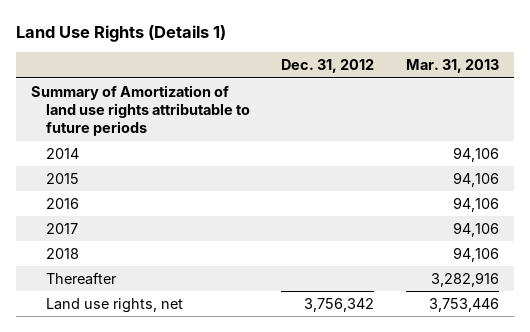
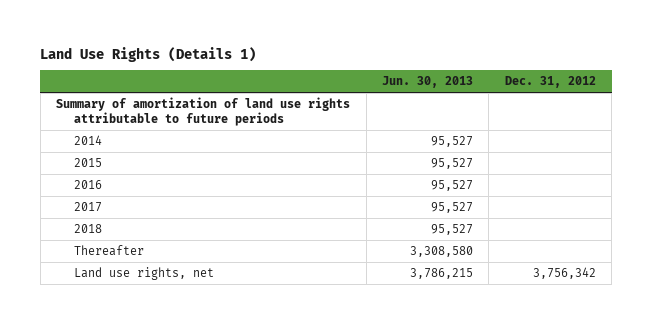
- | Dec. 31, 2012 | Mar. 31, 2013
+ | Jun. 30, 2013 | Dec. 31, 2012
- Summary of Amortization of land use rights attributable to future periods
+ Summary of amortization of land use rights attributable to future periods

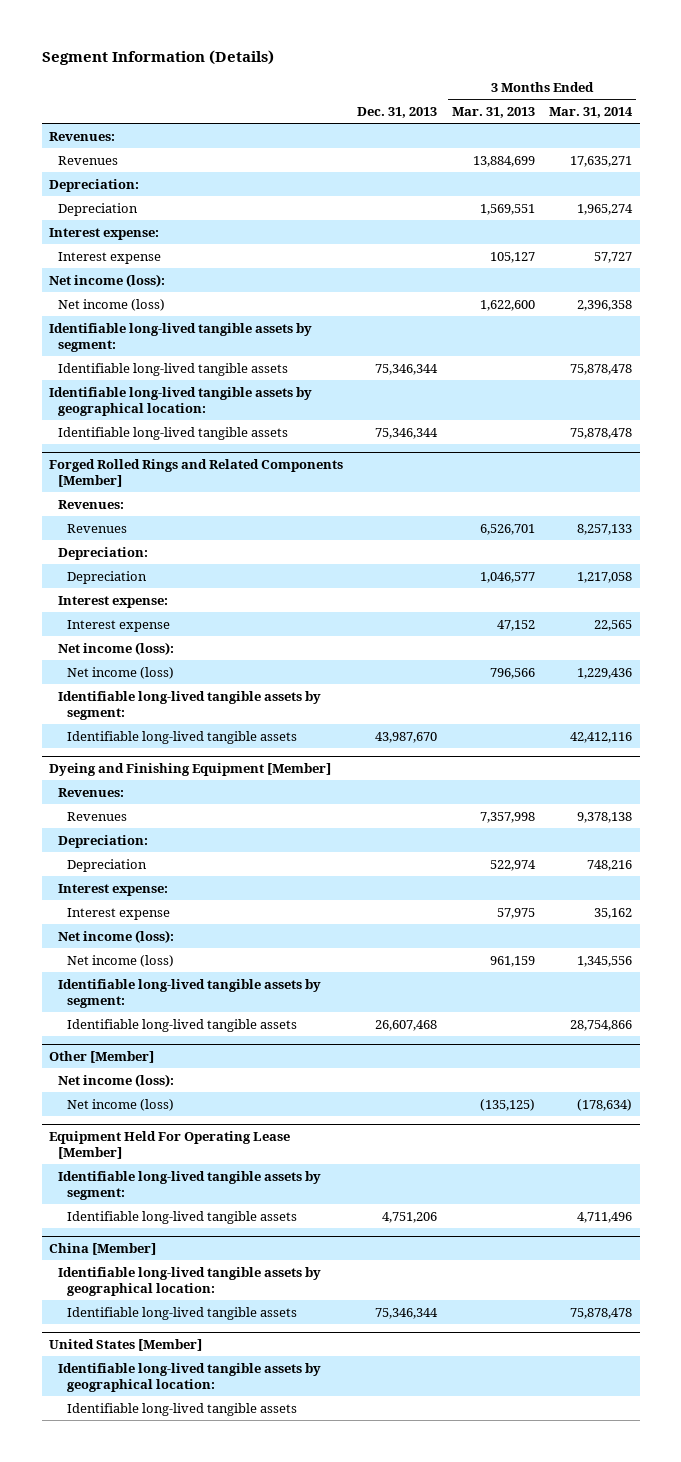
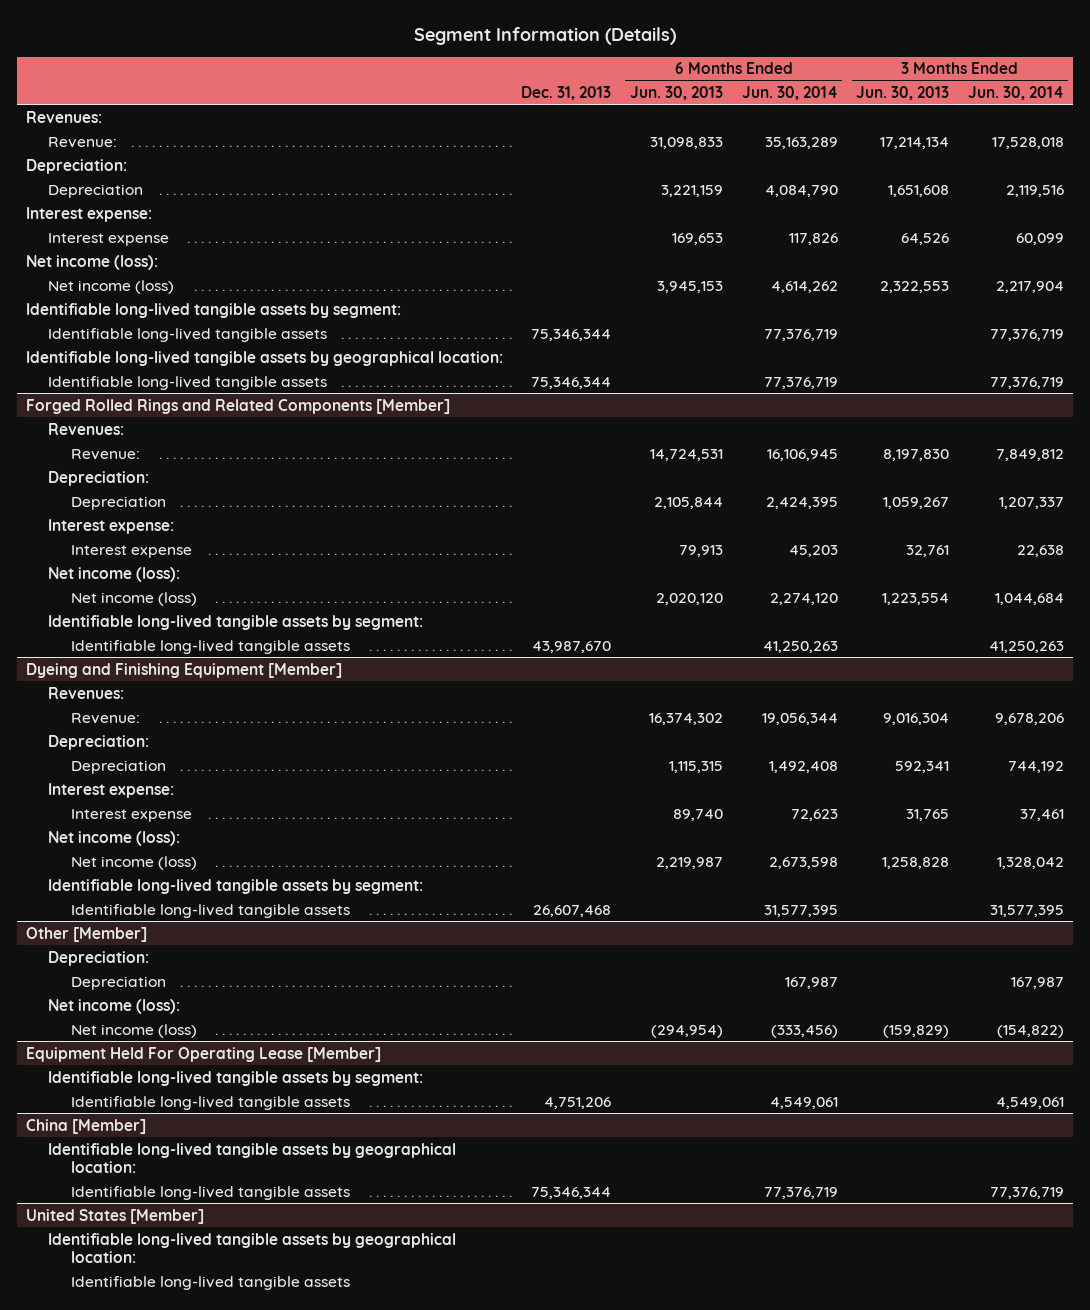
- | Dec. 31, 2013 | 3 Months Ended Mar. 31, 2013 | 3 Months Ended Mar. 31, 2014
+ | Dec. 31, 2013 | 6 Months Ended Jun. 30, 2013 | 6 Months Ended Jun. 30, 2014 | 3 Months Ended Jun. 30, 2013 | 3 Months Ended Jun. 30, 2014
- Revenues | | 13,884,699 | 17,635,271
+ Revenue: | | 31,098,833 | 35,163,289 | 17,214,134 | 17,528,018
@ Forged Rolled Rings and Related Components [Member]
- Revenues | | 6,526,701 | 8,257,133
+ Revenue: | | 14,724,531 | 16,106,945 | 8,197,830 | 7,849,812
@ Dyeing and Finishing Equipment [Member]
- Revenues | | 7,357,998 | 9,378,138
+ Revenue: | | 16,374,302 | 19,056,344 | 9,016,304 | 9,678,206
@ Other [Member]
+ Depreciation:
+ Depreciation | | | 167,987 | | 167,987

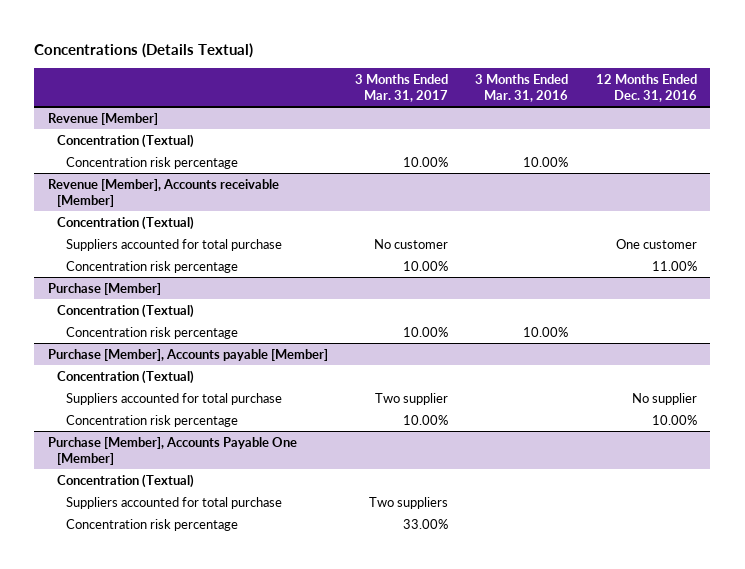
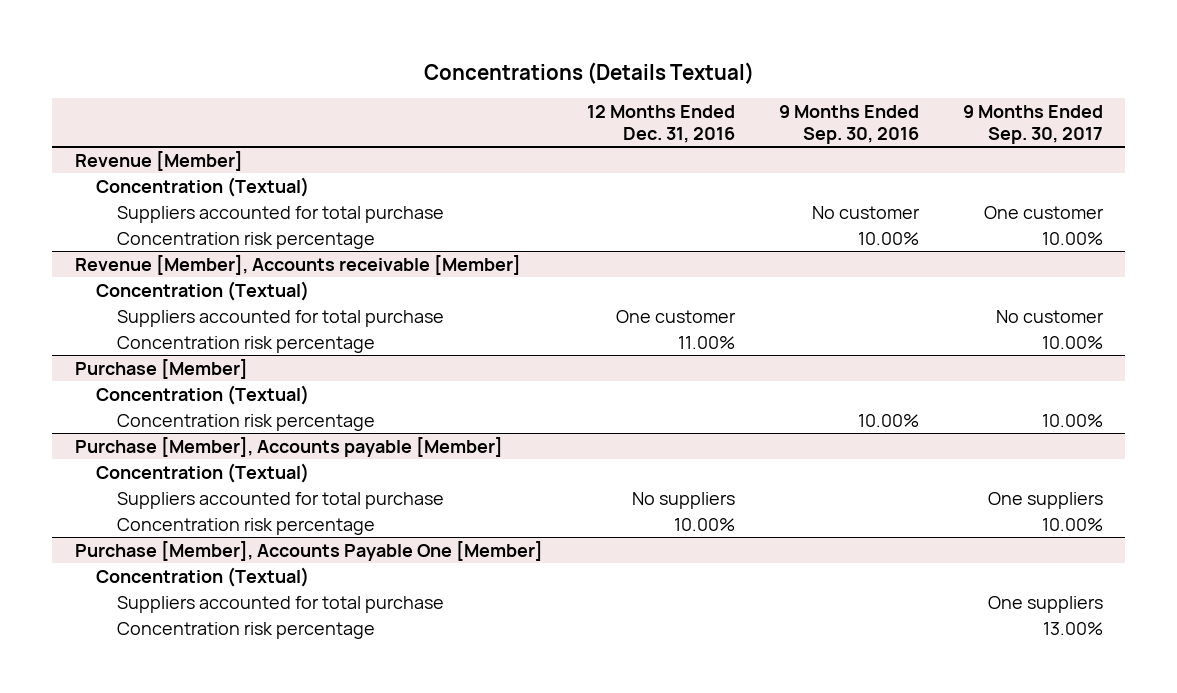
- | 3 Months Ended Mar. 31, 2017 | 3 Months Ended Mar. 31, 2016 | 12 Months Ended Dec. 31, 2016
+ | 12 Months Ended Dec. 31, 2016 | 9 Months Ended Sep. 30, 2016 | 9 Months Ended Sep. 30, 2017
@ Revenue [Member]
+ Suppliers accounted for total purchase | | No customer | One customer
@ Purchase [Member], Accounts payable [Member]
- Suppliers accounted for total purchase | Two supplier | | No supplier
+ Suppliers accounted for total purchase | No suppliers | | One suppliers

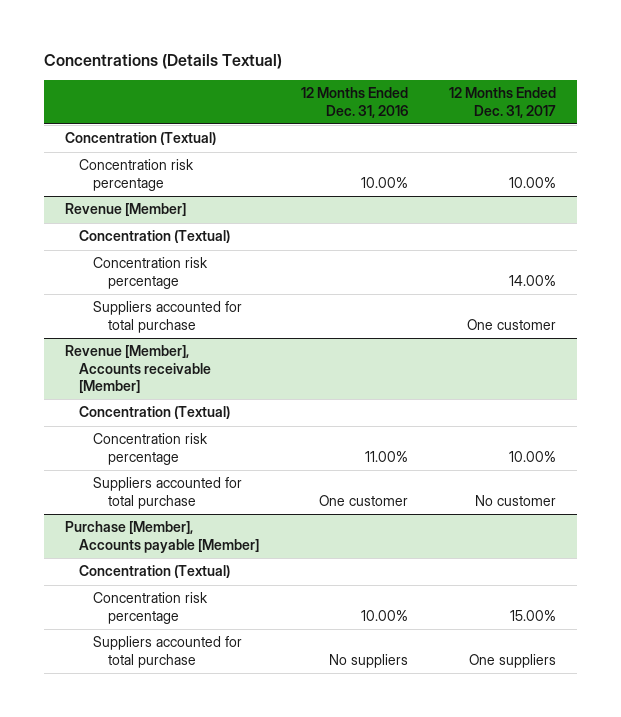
- | 12 Months Ended Dec. 31, 2016 | 9 Months Ended Sep. 30, 2016 | 9 Months Ended Sep. 30, 2017
+ | 12 Months Ended Dec. 31, 2016 | 12 Months Ended Dec. 31, 2017
+ Concentration (Textual)
+ Concentration risk percentage | 10.00% | 10.00%
@ Revenue [Member]
moved down: Suppliers accounted for total purchase | | One customer
- Purchase [Member]
- Concentration (Textual)
- Concentration risk percentage | | 10.00% | 10.00%
@ Revenue [Member], Accounts receivable [Member]
moved down: Suppliers accounted for total purchase | One customer | No customer
- Purchase [Member], Accounts Payable One [Member]
- Concentration (Textual)
- Suppliers accounted for total purchase | | | One suppliers
- Concentration risk percentage | | | 13.00%
@ Purchase [Member], Accounts payable [Member]
moved down: Suppliers accounted for total purchase | No suppliers | One suppliers

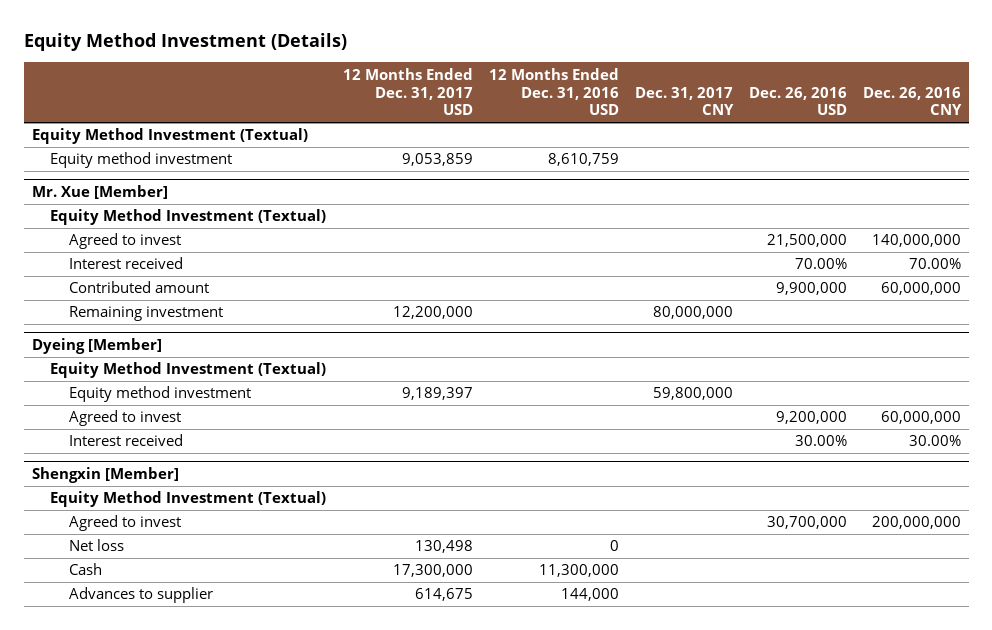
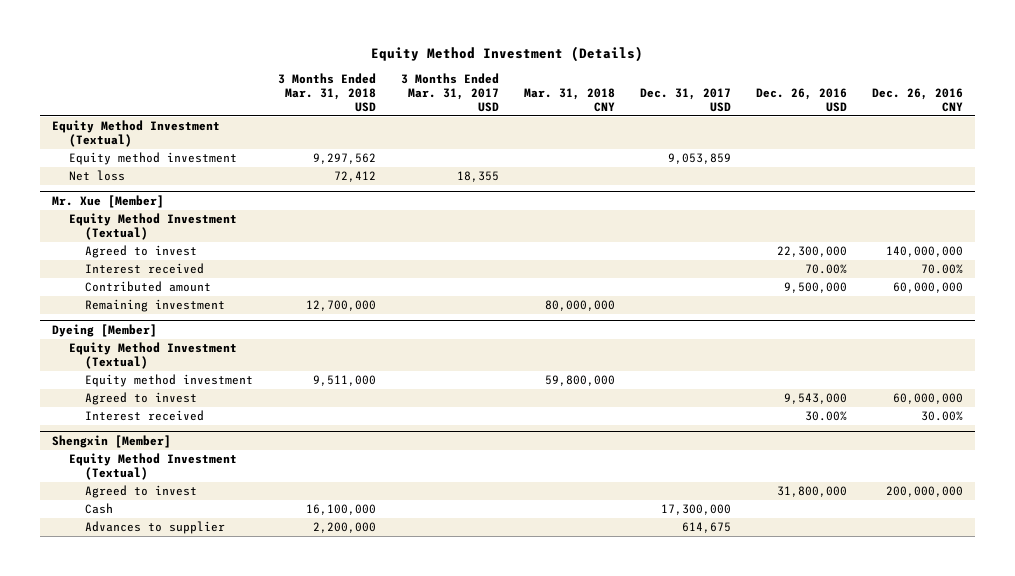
- | 12 Months Ended Dec. 31, 2017 USD | 12 Months Ended Dec. 31, 2016 USD | Dec. 31, 2017 CNY | Dec. 26, 2016 USD | Dec. 26, 2016 CNY
+ | 3 Months Ended Mar. 31, 2018 USD | 3 Months Ended Mar. 31, 2017 USD | Mar. 31, 2018 CNY | Dec. 31, 2017 USD | Dec. 26, 2016 USD | Dec. 26, 2016 CNY
+ Net loss | 72,412 | 18,355 | | | |
@ Mr. Xue [Member]
- Agreed to invest | | | | 21,500,000 | 140,000,000
+ Agreed to invest | | | | | 22,300,000 | 140,000,000
- Contributed amount | | | | 9,900,000 | 60,000,000
+ Contributed amount | | | | | 9,500,000 | 60,000,000
@ Dyeing [Member]
- Agreed to invest | | | | 9,200,000 | 60,000,000
+ Agreed to invest | | | | | 9,543,000 | 60,000,000
@ Shengxin [Member]
- Agreed to invest | | | | 30,700,000 | 200,000,000
- Net loss | 130,498 | 0 | | |
+ Agreed to invest | | | | | 31,800,000 | 200,000,000

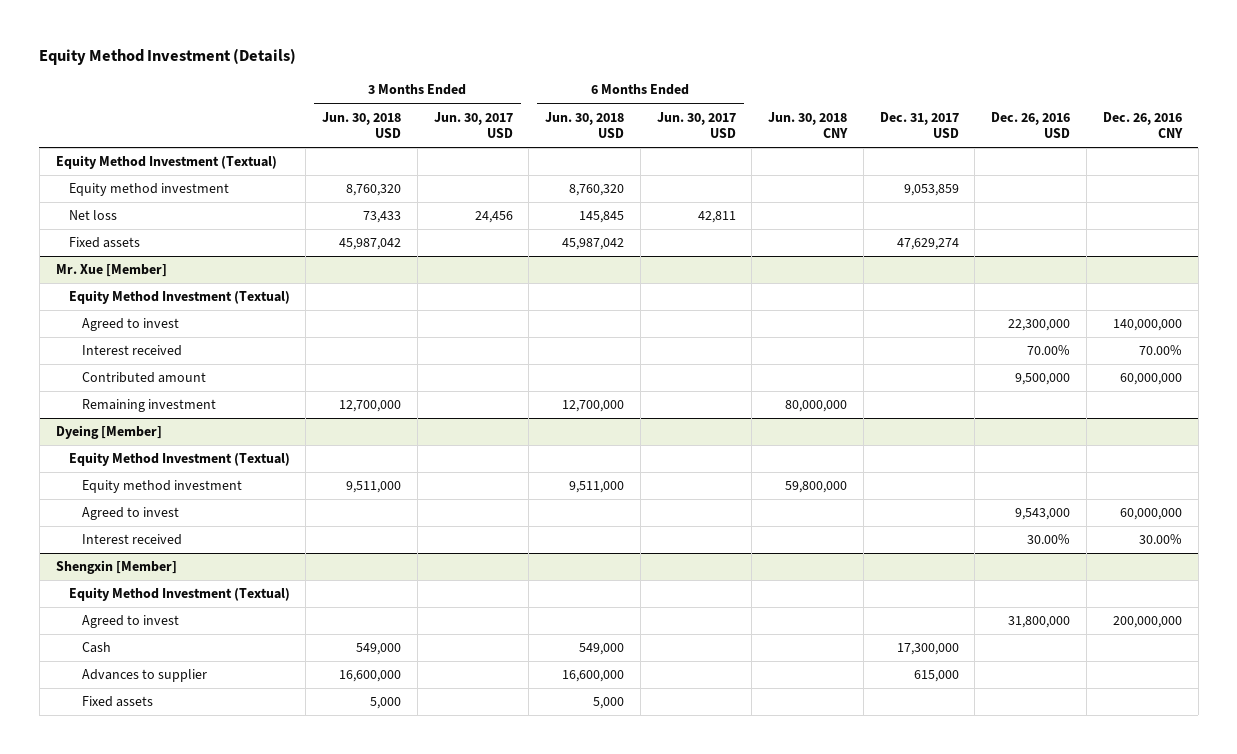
- | 3 Months Ended Mar. 31, 2018 USD | 3 Months Ended Mar. 31, 2017 USD | Mar. 31, 2018 CNY | Dec. 31, 2017 USD | Dec. 26, 2016 USD | Dec. 26, 2016 CNY
+ | 3 Months Ended Jun. 30, 2018 USD | 3 Months Ended Jun. 30, 2017 USD | 6 Months Ended Jun. 30, 2018 USD | 6 Months Ended Jun. 30, 2017 USD | Jun. 30, 2018 CNY | Dec. 31, 2017 USD | Dec. 26, 2016 USD | Dec. 26, 2016 CNY
+ Fixed assets | 45,987,042 | | 45,987,042 | | | 47,629,274 | |
@ Shengxin [Member]
- Advances to supplier | 2,200,000 | | | 614,675 | |
+ Advances to supplier | 16,600,000 | | 16,600,000 | | | 615,000 | |
+ Fixed assets | 5,000 | | 5,000 | | | | |

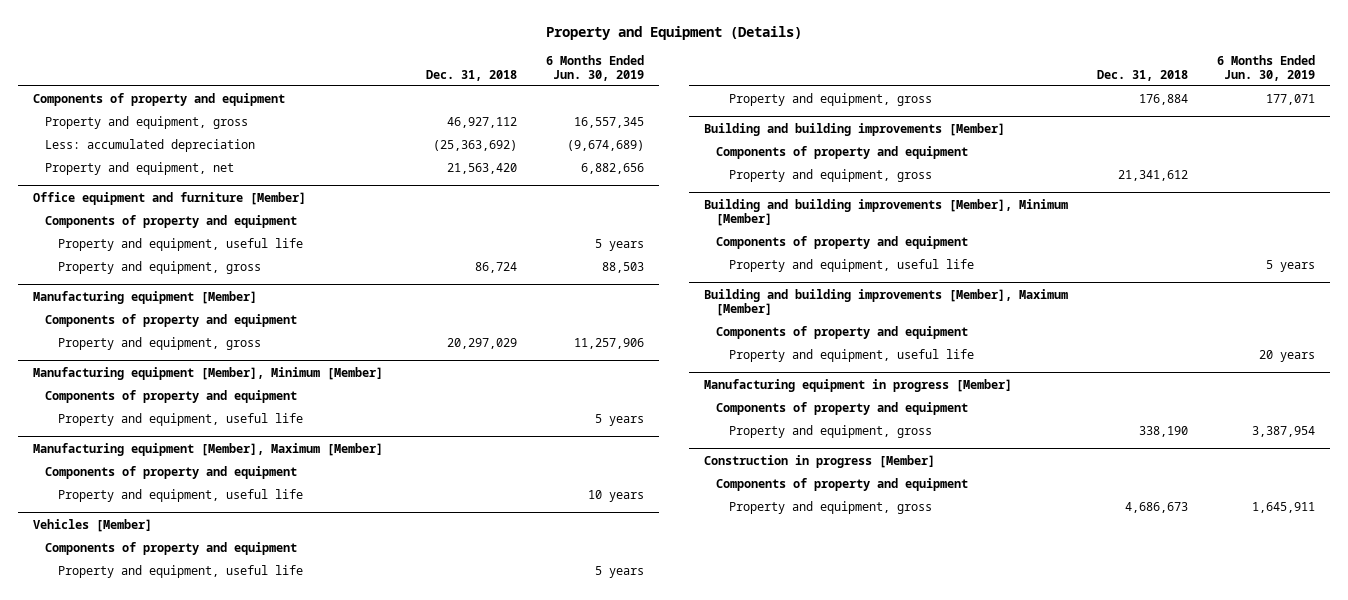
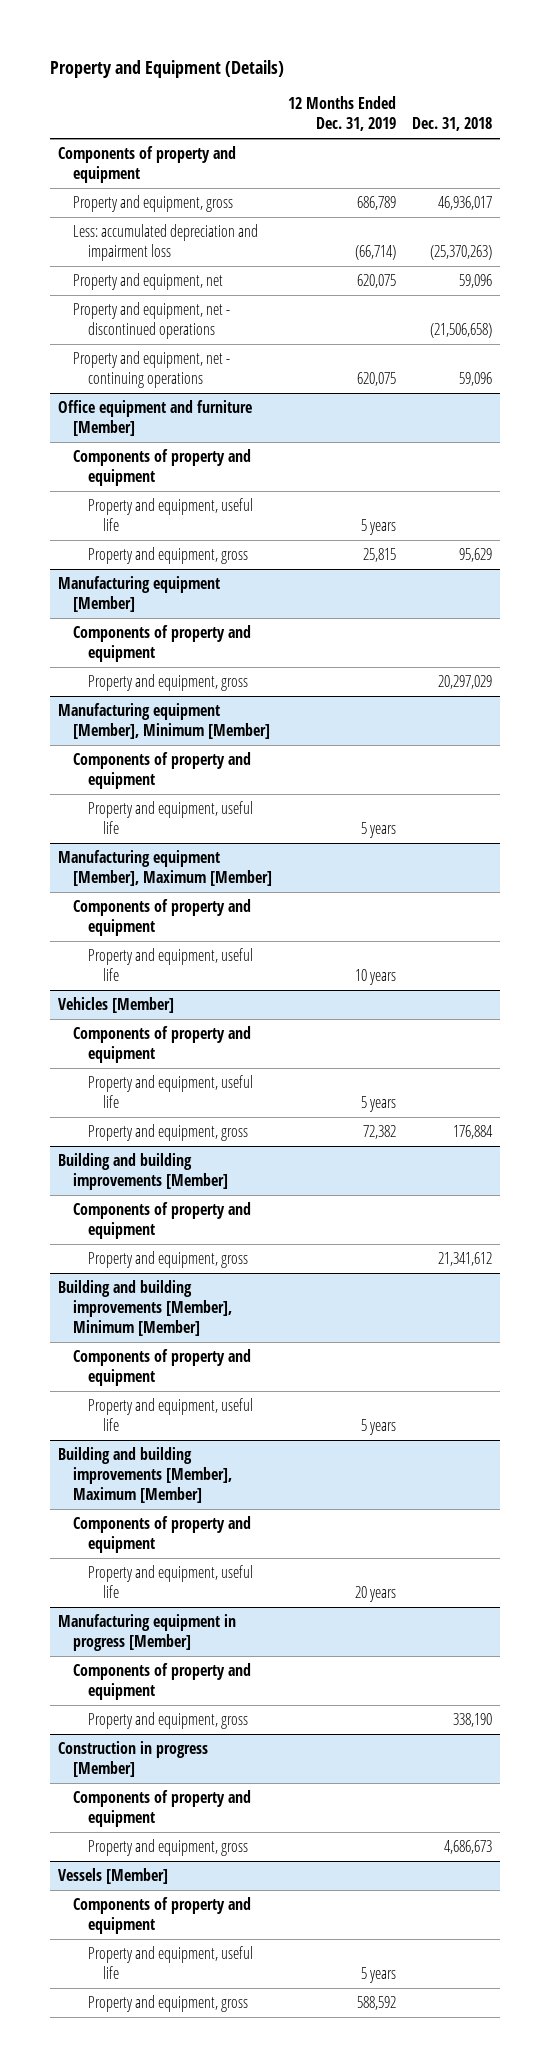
- | Dec. 31, 2018 | 6 Months Ended Jun. 30, 2019
+ | 12 Months Ended Dec. 31, 2019 | Dec. 31, 2018
- Property and equipment, gross | 46,927,112 | 16,557,345
- Less: accumulated depreciation | (25,363,692) | (9,674,689)
- Property and equipment, net | 21,563,420 | 6,882,656
+ Property and equipment, gross | 686,789 | 46,936,017
+ Less: accumulated depreciation and impairment loss | (66,714) | (25,370,263)
+ Property and equipment, net | 620,075 | 59,096
+ Property and equipment, net - discontinued operations | | (21,506,658)
+ Property and equipment, net - continuing operations | 620,075 | 59,096
@ Office equipment and furniture [Member]
- Property and equipment, gross | 86,724 | 88,503
+ Property and equipment, gross | 25,815 | 95,629
+ Vessels [Member]
+ Components of property and equipment
+ Property and equipment, useful life | 5 years |
+ Property and equipment, gross | 588,592 |

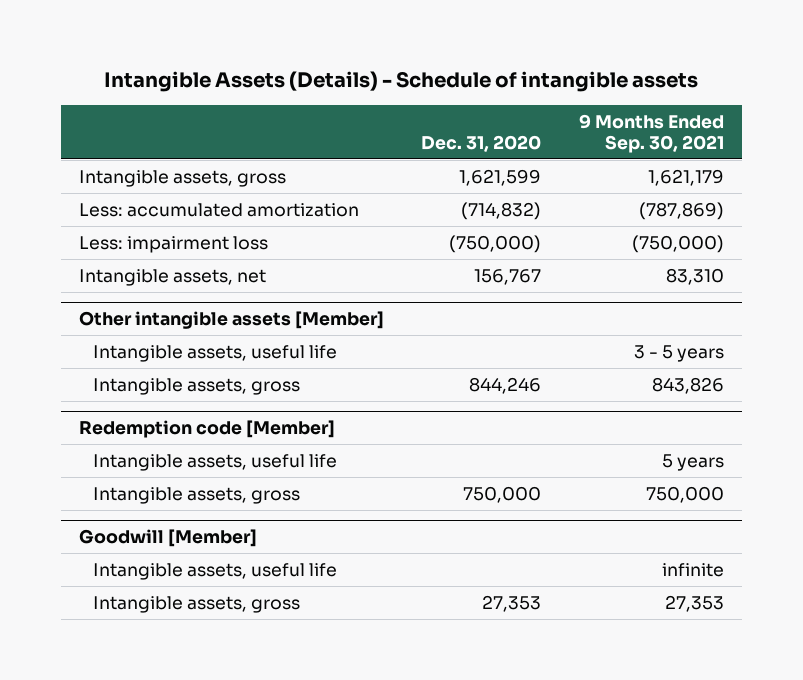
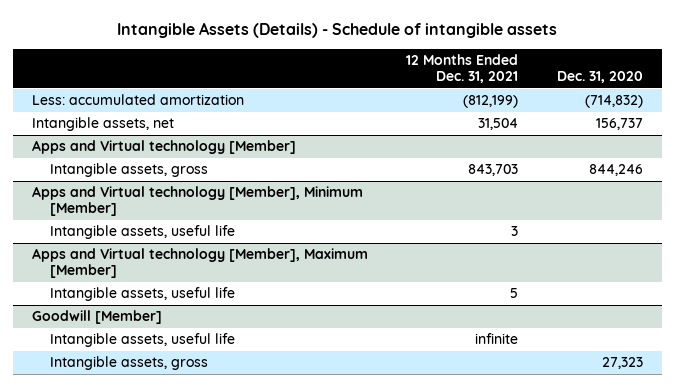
- | Dec. 31, 2020 | 9 Months Ended Sep. 30, 2021
+ | 12 Months Ended Dec. 31, 2021 | Dec. 31, 2020
- Intangible assets, gross | 1,621,599 | 1,621,179
- Less: impairment loss | (750,000) | (750,000)
- Intangible assets, net | 156,767 | 83,310
- Other intangible assets [Member]
- Intangible assets, useful life | | 3 - 5 years
+ Intangible assets, net | 31,504 | 156,737
+ Apps and Virtual technology [Member]
- Redemption code [Member]
- Intangible assets, useful life | | 5 years
- Intangible assets, gross | 750,000 | 750,000
+ Apps and Virtual technology [Member], Minimum [Member]
+ Intangible assets, useful life | 3 |
+ Apps and Virtual technology [Member], Maximum [Member]
+ Intangible assets, useful life | 5 |
@ Goodwill [Member]
- Intangible assets, gross | 27,353 | 27,353
+ Intangible assets, gross | | 27,323

